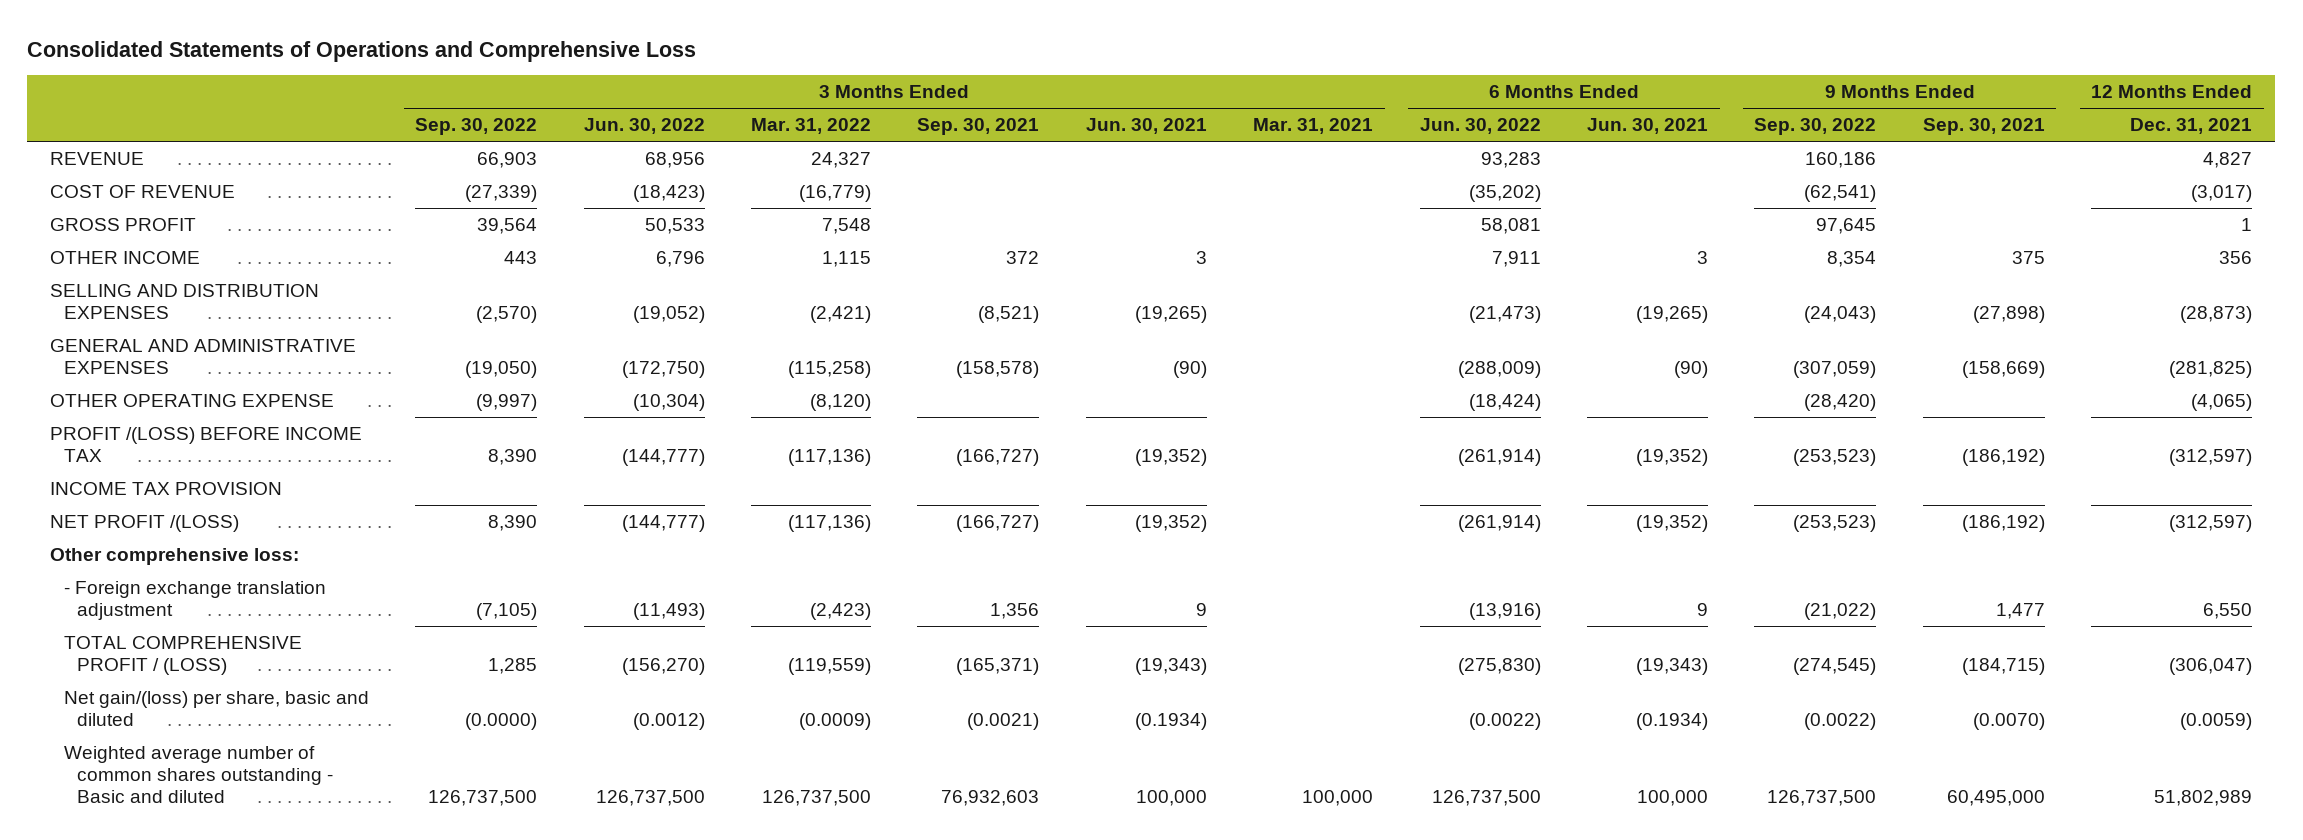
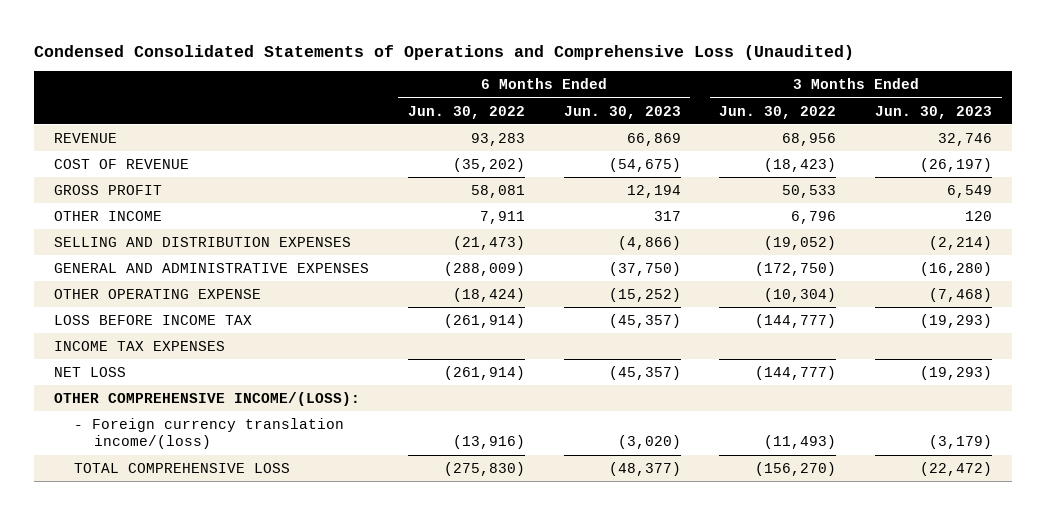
- Consolidated Statements of Operations and Comprehensive Loss
+ Condensed Consolidated Statements of Operations and Comprehensive Loss (Unaudited)
- | 3 Months Ended Sep. 30, 2022 | 3 Months Ended Jun. 30, 2022 | 3 Months Ended Mar. 31, 2022 | 3 Months Ended Sep. 30, 2021 | 3 Months Ended Jun. 30, 2021 | 3 Months Ended Mar. 31, 2021 | 6 Months Ended Jun. 30, 2022 | 6 Months Ended Jun. 30, 2021 | 9 Months Ended Sep. 30, 2022 | 9 Months Ended Sep. 30, 2021 | 12 Months Ended Dec. 31, 2021
+ | 6 Months Ended Jun. 30, 2022 | 6 Months Ended Jun. 30, 2023 | 3 Months Ended Jun. 30, 2022 | 3 Months Ended Jun. 30, 2023
- PROFIT /(LOSS) BEFORE INCOME TAX | 8,390 | (144,777) | (117,136) | (166,727) | (19,352) | | (261,914) | (19,352) | (253,523) | (186,192) | (312,597)
- INCOME TAX PROVISION
- NET PROFIT /(LOSS) | 8,390 | (144,777) | (117,136) | (166,727) | (19,352) | | (261,914) | (19,352) | (253,523) | (186,192) | (312,597)
- Other comprehensive loss:
- - Foreign exchange translation adjustment | (7,105) | (11,493) | (2,423) | 1,356 | 9 | | (13,916) | 9 | (21,022) | 1,477 | 6,550
- TOTAL COMPREHENSIVE PROFIT / (LOSS) | 1,285 | (156,270) | (119,559) | (165,371) | (19,343) | | (275,830) | (19,343) | (274,545) | (184,715) | (306,047)
- Net gain/(loss) per share, basic and diluted | (0.0000) | (0.0012) | (0.0009) | (0.0021) | (0.1934) | | (0.0022) | (0.1934) | (0.0022) | (0.0070) | (0.0059)
- Weighted average number of common shares outstanding - Basic and diluted | 126,737,500 | 126,737,500 | 126,737,500 | 76,932,603 | 100,000 | 100,000 | 126,737,500 | 100,000 | 126,737,500 | 60,495,000 | 51,802,989
+ LOSS BEFORE INCOME TAX | (261,914) | (45,357) | (144,777) | (19,293)
+ INCOME TAX EXPENSES
+ NET LOSS | (261,914) | (45,357) | (144,777) | (19,293)
+ OTHER COMPREHENSIVE INCOME/(LOSS):
+ - Foreign currency translation income/(loss) | (13,916) | (3,020) | (11,493) | (3,179)
+ TOTAL COMPREHENSIVE LOSS | (275,830) | (48,377) | (156,270) | (22,472)

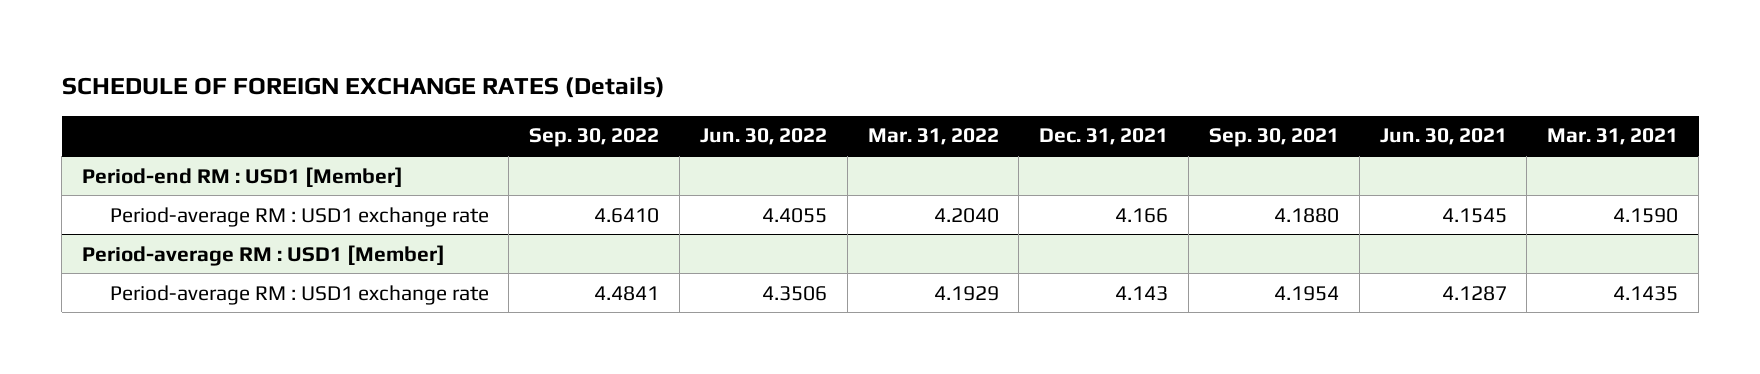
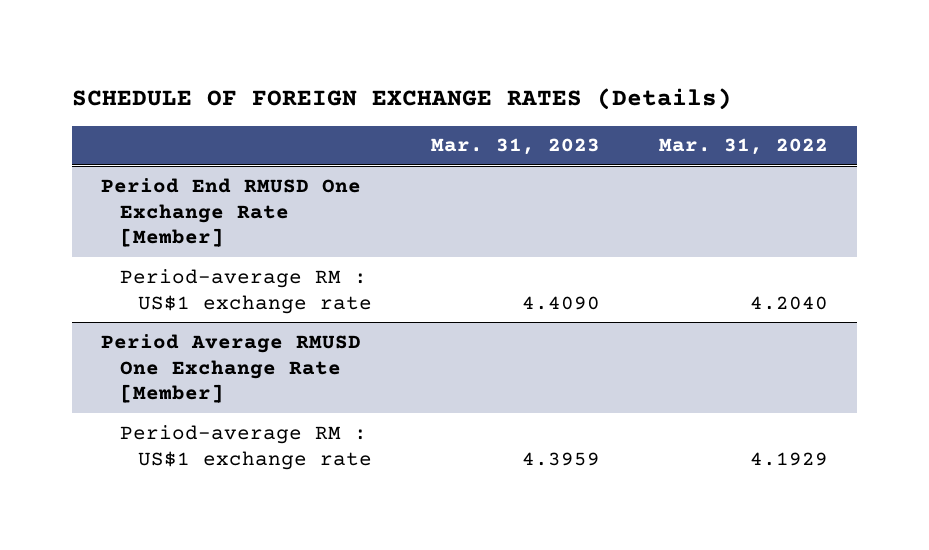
- | Sep. 30, 2022 | Jun. 30, 2022 | Mar. 31, 2022 | Dec. 31, 2021 | Sep. 30, 2021 | Jun. 30, 2021 | Mar. 31, 2021
+ | Mar. 31, 2023 | Mar. 31, 2022
- Period-end RM : USD1 [Member]
- Period-average RM : USD1 exchange rate | 4.6410 | 4.4055 | 4.2040 | 4.166 | 4.1880 | 4.1545 | 4.1590
- Period-average RM : USD1 [Member]
- Period-average RM : USD1 exchange rate | 4.4841 | 4.3506 | 4.1929 | 4.143 | 4.1954 | 4.1287 | 4.1435
+ Period End RMUSD One Exchange Rate [Member]
+ Period-average RM : US$1 exchange rate | 4.4090 | 4.2040
+ Period Average RMUSD One Exchange Rate [Member]
+ Period-average RM : US$1 exchange rate | 4.3959 | 4.1929

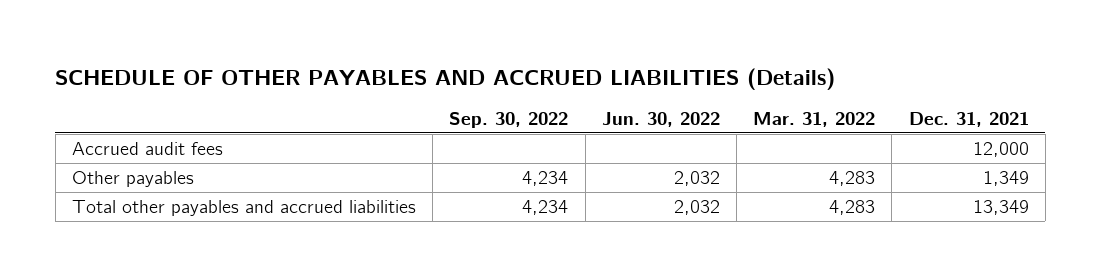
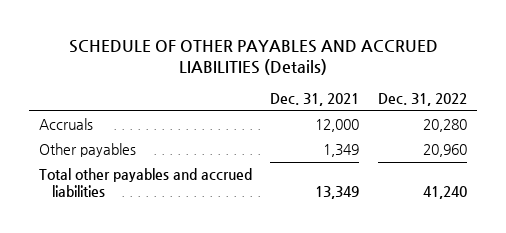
- | Sep. 30, 2022 | Jun. 30, 2022 | Mar. 31, 2022 | Dec. 31, 2021
+ | Dec. 31, 2021 | Dec. 31, 2022
- Accrued audit fees | | | | 12,000
+ Accruals | 12,000 | 20,280

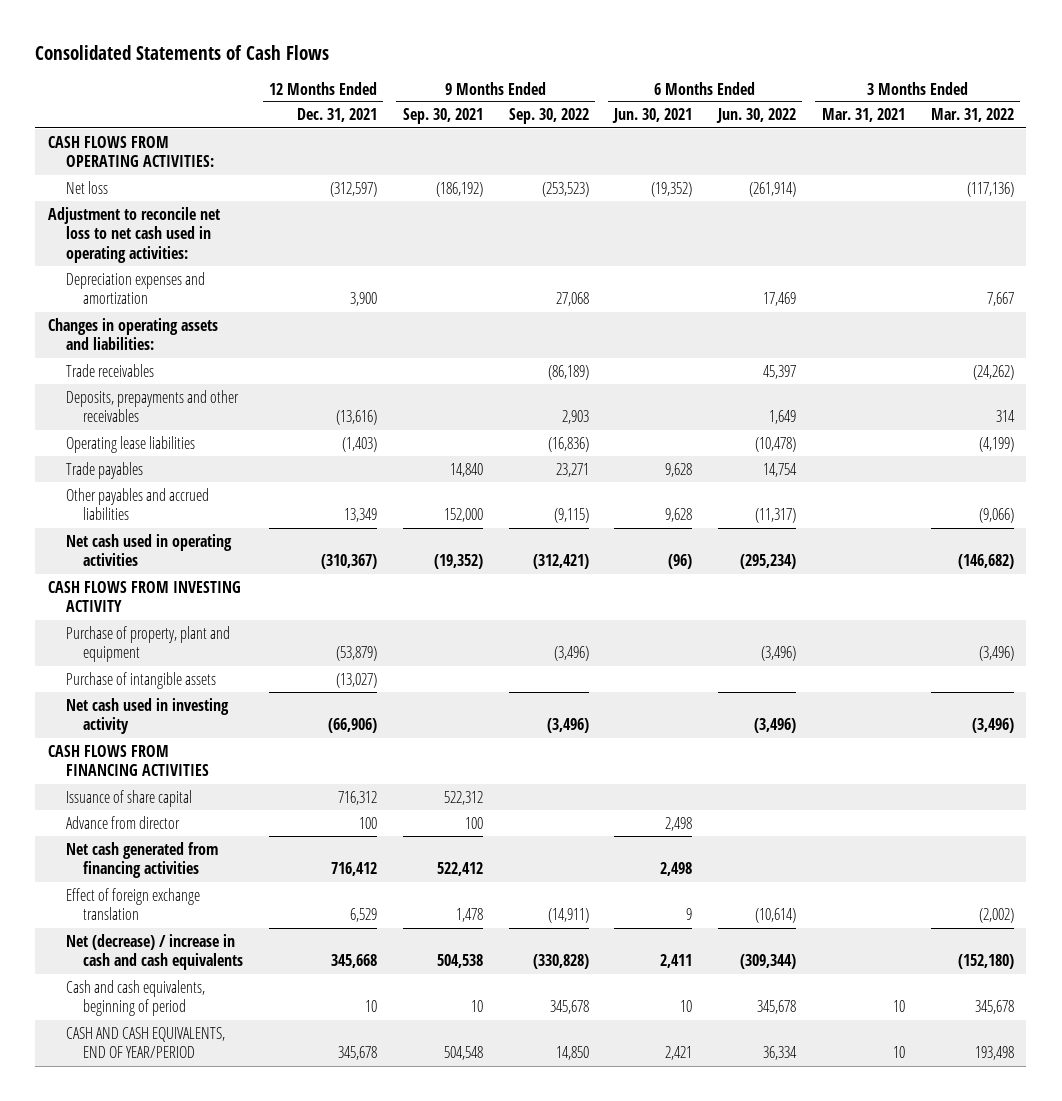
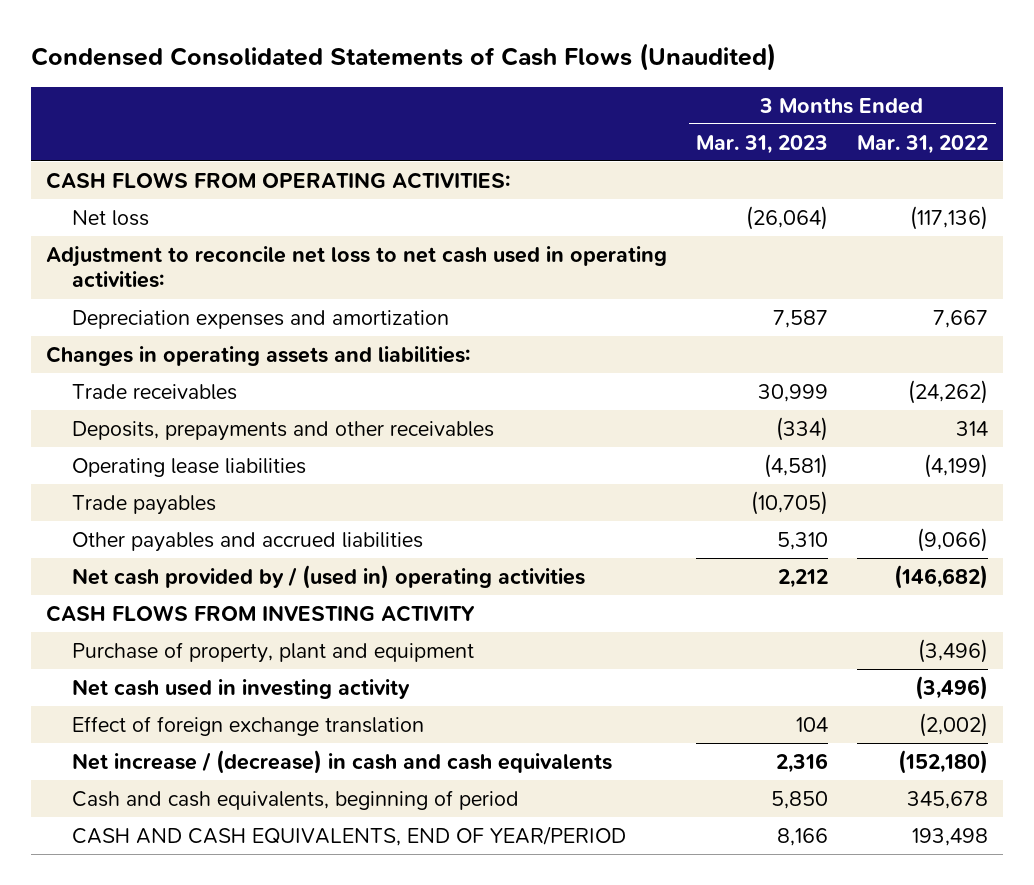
- Consolidated Statements of Cash Flows
+ Condensed Consolidated Statements of Cash Flows (Unaudited)
- | 12 Months Ended Dec. 31, 2021 | 9 Months Ended Sep. 30, 2021 | 9 Months Ended Sep. 30, 2022 | 6 Months Ended Jun. 30, 2021 | 6 Months Ended Jun. 30, 2022 | 3 Months Ended Mar. 31, 2021 | 3 Months Ended Mar. 31, 2022
+ | 3 Months Ended Mar. 31, 2023 | 3 Months Ended Mar. 31, 2022
- Net cash used in operating activities | (310,367) | (19,352) | (312,421) | (96) | (295,234) | | (146,682)
+ Net cash provided by / (used in) operating activities | 2,212 | (146,682)
- Purchase of intangible assets | (13,027) | | | | | |
- CASH FLOWS FROM FINANCING ACTIVITIES
- Issuance of share capital | 716,312 | 522,312 | | | | |
- Advance from director | 100 | 100 | | 2,498 | | |
- Net cash generated from financing activities | 716,412 | 522,412 | | 2,498 | | |
- Net (decrease) / increase in cash and cash equivalents | 345,668 | 504,538 | (330,828) | 2,411 | (309,344) | | (152,180)
+ Net increase / (decrease) in cash and cash equivalents | 2,316 | (152,180)

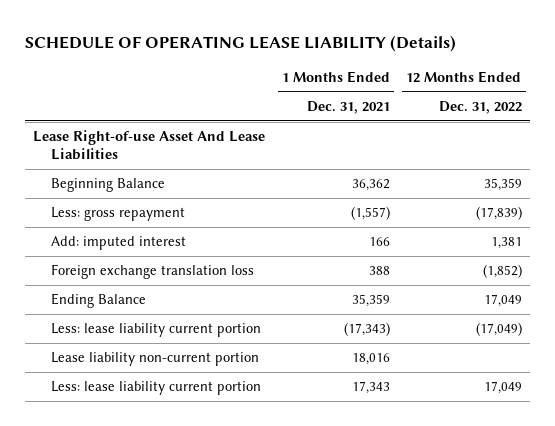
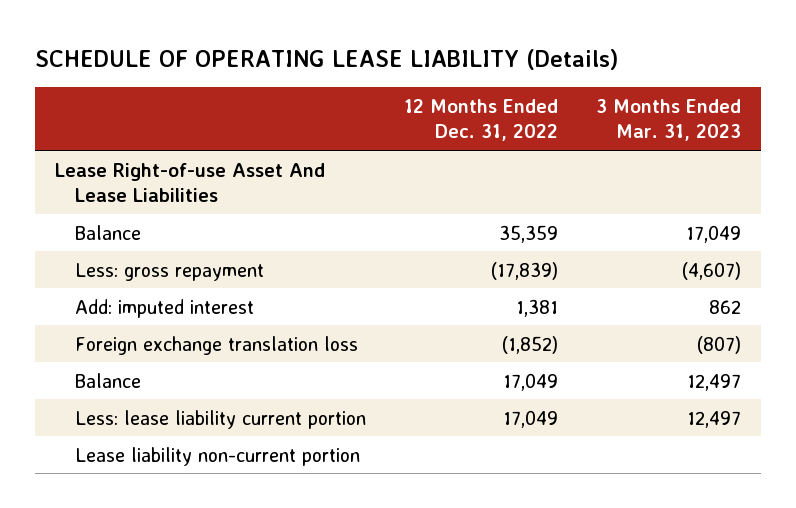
- | 1 Months Ended Dec. 31, 2021 | 12 Months Ended Dec. 31, 2022
+ | 12 Months Ended Dec. 31, 2022 | 3 Months Ended Mar. 31, 2023
- Beginning Balance | 36,362 | 35,359
+ Balance | 35,359 | 17,049
- Ending Balance | 35,359 | 17,049
- Less: lease liability current portion | (17,343) | (17,049)
+ Balance | 17,049 | 12,497
moved down: Lease liability non-current portion

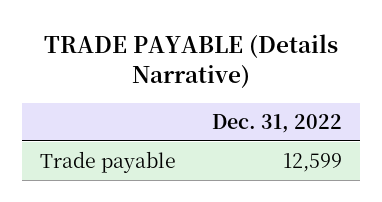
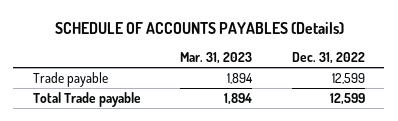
- TRADE PAYABLE (Details Narrative)
+ SCHEDULE OF ACCOUNTS PAYABLES (Details)
- | Dec. 31, 2022
+ | Mar. 31, 2023 | Dec. 31, 2022
+ Total Trade payable | 1,894 | 12,599

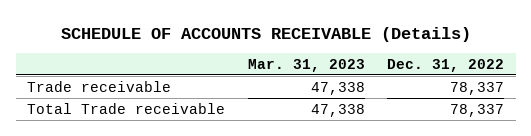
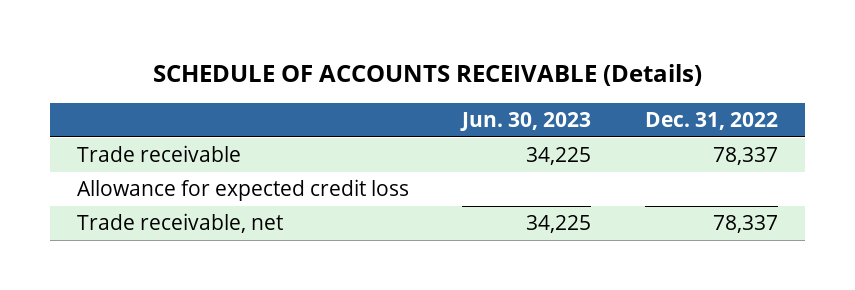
- | Mar. 31, 2023 | Dec. 31, 2022
+ | Jun. 30, 2023 | Dec. 31, 2022
- Total Trade receivable | 47,338 | 78,337
+ Allowance for expected credit loss
+ Trade receivable, net | 34,225 | 78,337

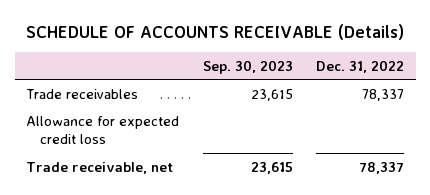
- | Jun. 30, 2023 | Dec. 31, 2022
+ | Sep. 30, 2023 | Dec. 31, 2022
- Trade receivable | 34,225 | 78,337
+ Trade receivables | 23,615 | 78,337

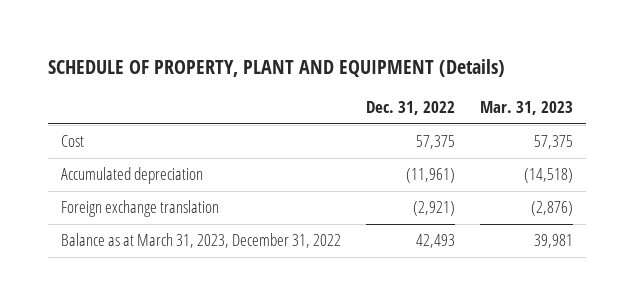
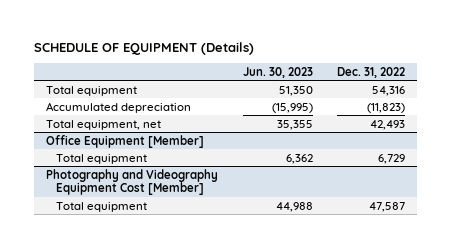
- SCHEDULE OF PROPERTY, PLANT AND EQUIPMENT (Details)
+ SCHEDULE OF EQUIPMENT (Details)
- | Dec. 31, 2022 | Mar. 31, 2023
+ | Jun. 30, 2023 | Dec. 31, 2022
- Cost | 57,375 | 57,375
- Accumulated depreciation | (11,961) | (14,518)
- Foreign exchange translation | (2,921) | (2,876)
- Balance as at March 31, 2023, December 31, 2022 | 42,493 | 39,981
+ Total equipment | 51,350 | 54,316
+ Accumulated depreciation | (15,995) | (11,823)
+ Total equipment, net | 35,355 | 42,493
+ Office Equipment [Member]
+ Total equipment | 6,362 | 6,729
+ Photography and Videography Equipment Cost [Member]
+ Total equipment | 44,988 | 47,587

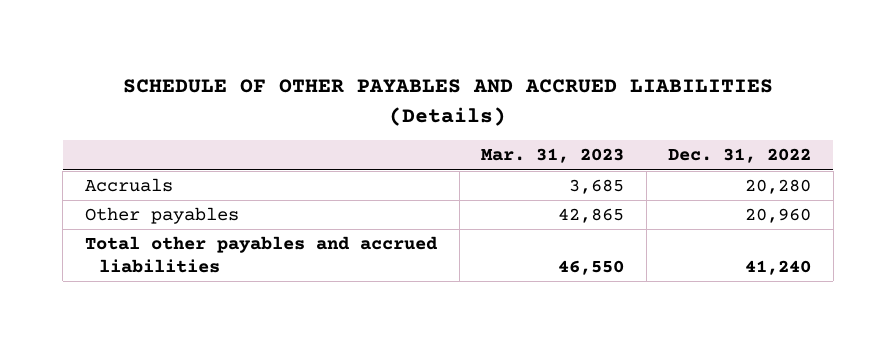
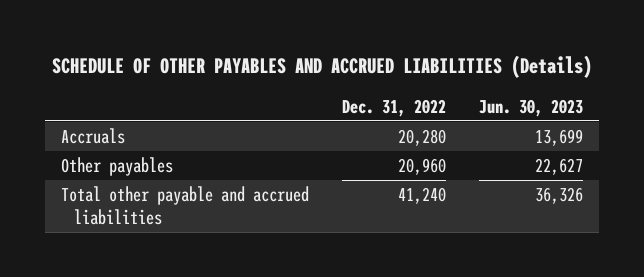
- | Mar. 31, 2023 | Dec. 31, 2022
+ | Dec. 31, 2022 | Jun. 30, 2023
- Total other payables and accrued liabilities | 46,550 | 41,240
+ Total other payable and accrued liabilities | 41,240 | 36,326

